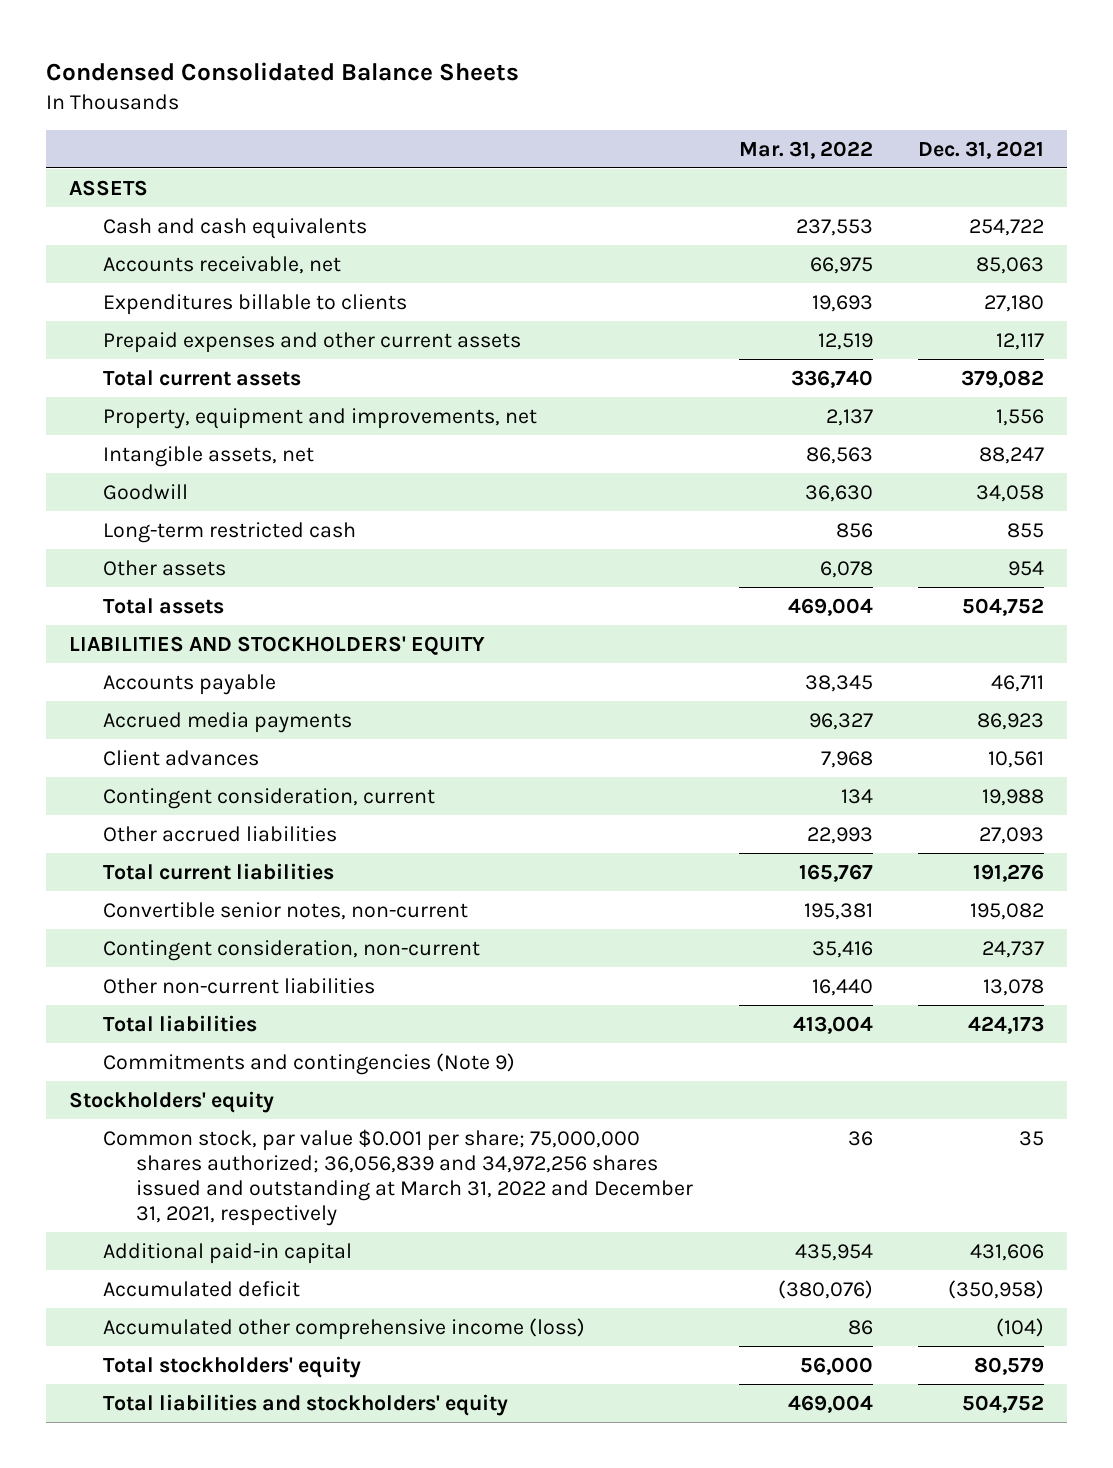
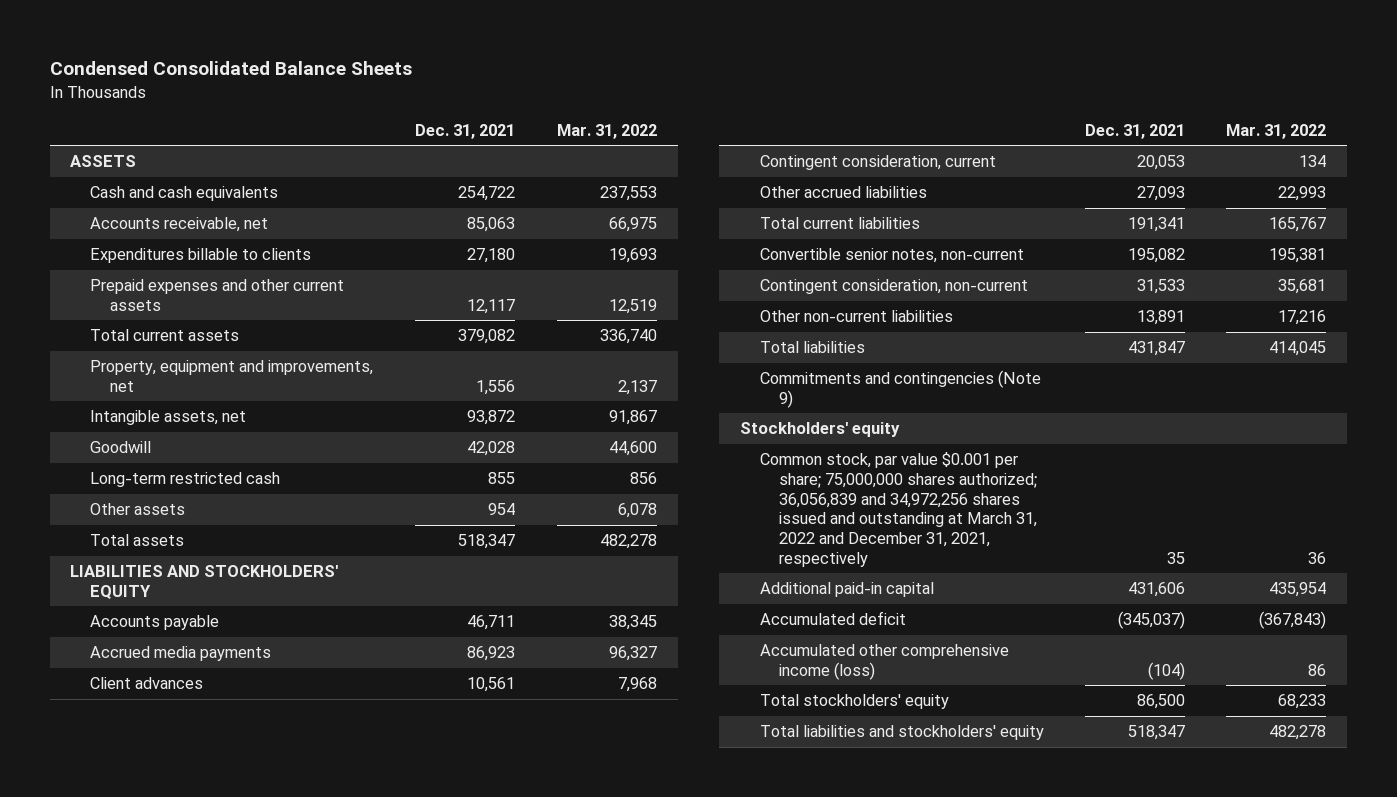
- | Mar. 31, 2022 | Dec. 31, 2021
+ | Dec. 31, 2021 | Mar. 31, 2022
- Intangible assets, net | 86,563 | 88,247
- Goodwill | 36,630 | 34,058
+ Intangible assets, net | 93,872 | 91,867
+ Goodwill | 42,028 | 44,600
- Total assets | 469,004 | 504,752
+ Total assets | 518,347 | 482,278
- Contingent consideration, current | 134 | 19,988
+ Contingent consideration, current | 20,053 | 134
- Total current liabilities | 165,767 | 191,276
+ Total current liabilities | 191,341 | 165,767
- Contingent consideration, non-current | 35,416 | 24,737
- Other non-current liabilities | 16,440 | 13,078
- Total liabilities | 413,004 | 424,173
+ Contingent consideration, non-current | 31,533 | 35,681
+ Other non-current liabilities | 13,891 | 17,216
+ Total liabilities | 431,847 | 414,045
- Accumulated deficit | (380,076) | (350,958)
+ Accumulated deficit | (345,037) | (367,843)
- Total stockholders' equity | 56,000 | 80,579
- Total liabilities and stockholders' equity | 469,004 | 504,752
+ Total stockholders' equity | 86,500 | 68,233
+ Total liabilities and stockholders' equity | 518,347 | 482,278

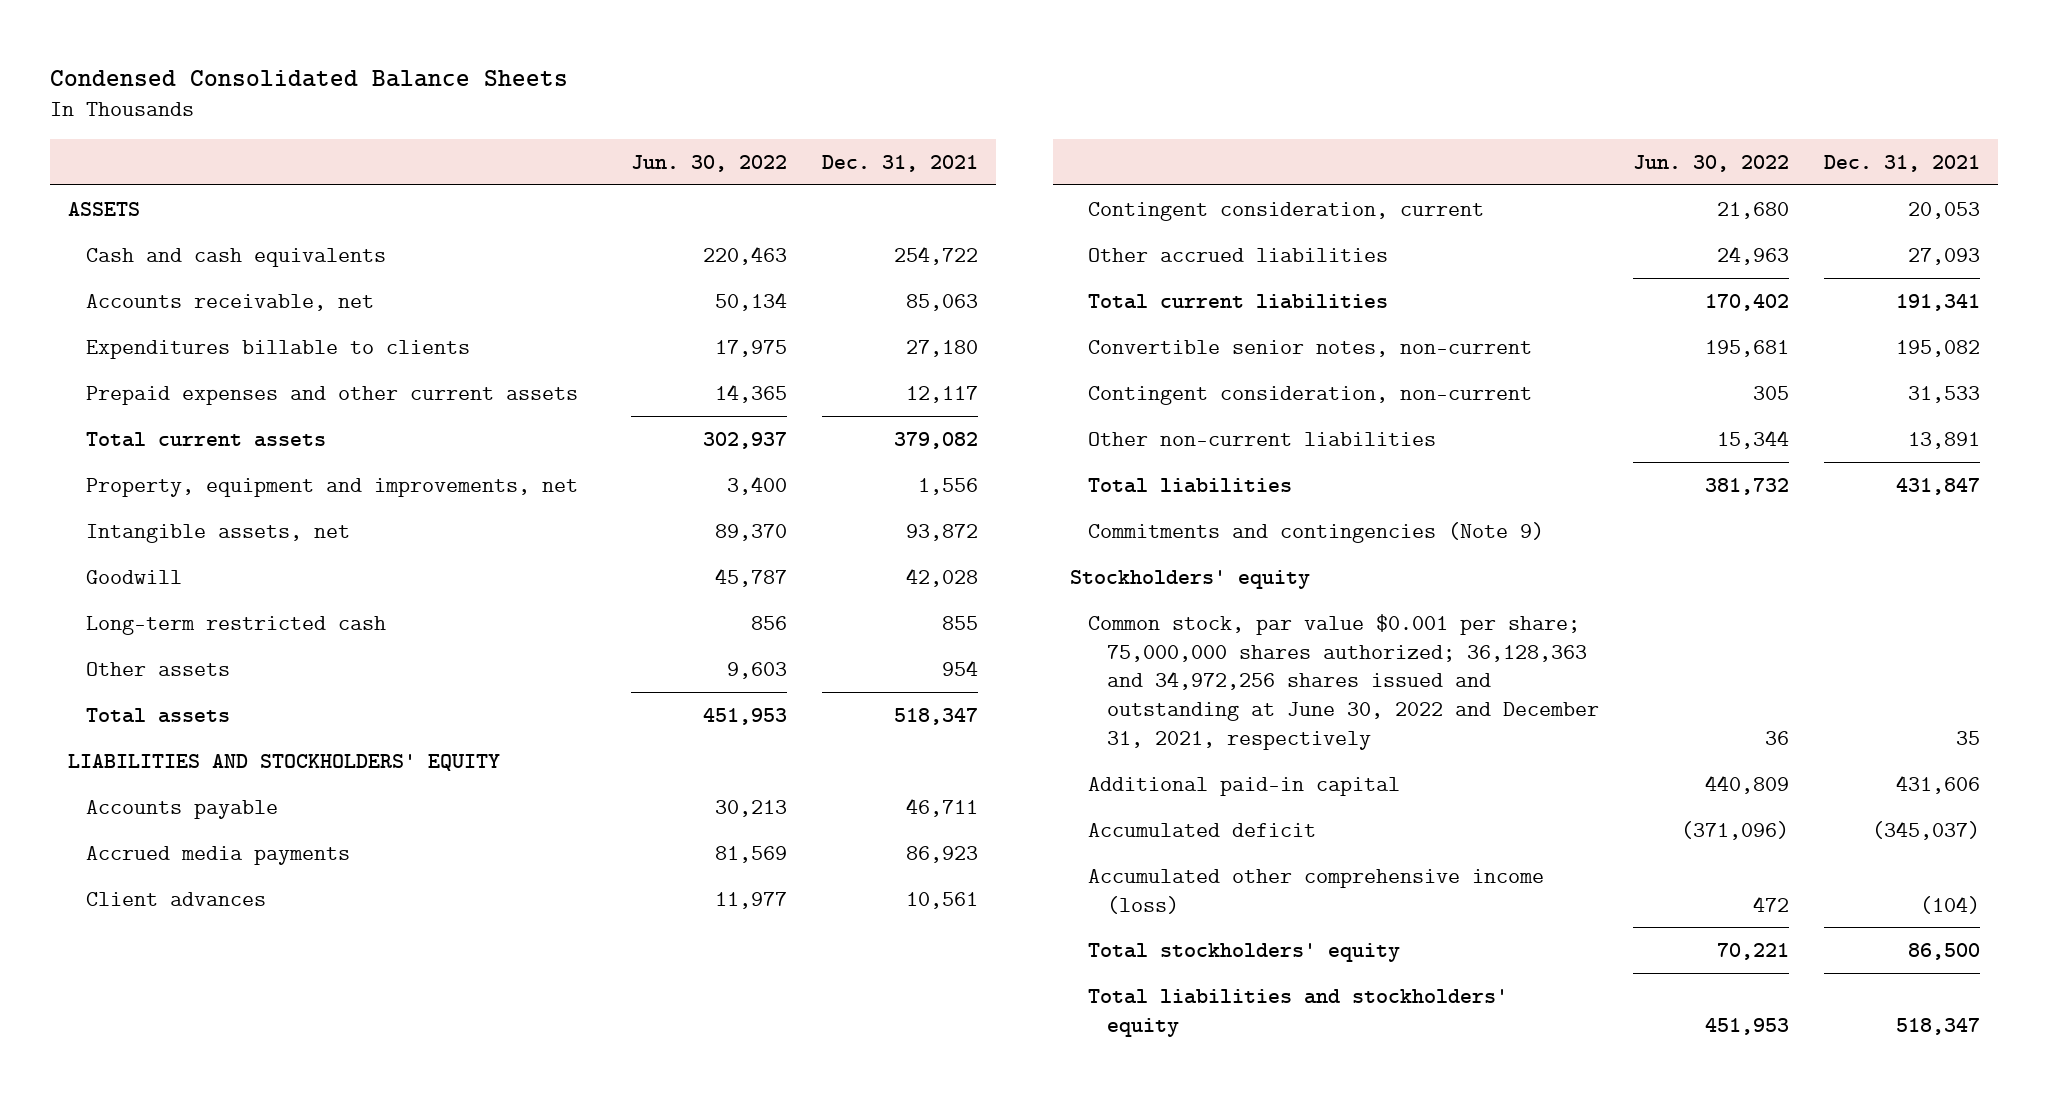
- | Dec. 31, 2021 | Mar. 31, 2022
+ | Jun. 30, 2022 | Dec. 31, 2021
- Common stock, par value $0.001 per share; 75,000,000 shares authorized; 36,056,839 and 34,972,256 shares issued and outstanding at March 31, 2022 and December 31, 2021, respectively | 35 | 36
+ Common stock, par value $0.001 per share; 75,000,000 shares authorized; 36,128,363 and 34,972,256 shares issued and outstanding at June 30, 2022 and December 31, 2021, respectively | 36 | 35

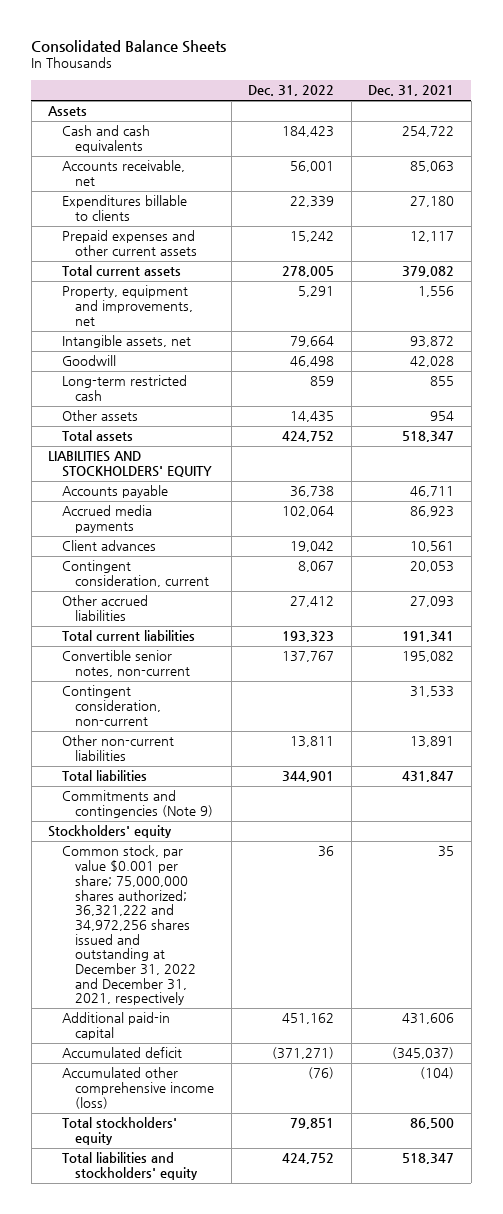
- Condensed Consolidated Balance Sheets
+ Consolidated Balance Sheets
- | Jun. 30, 2022 | Dec. 31, 2021
+ | Dec. 31, 2022 | Dec. 31, 2021
- ASSETS
+ Assets
- Common stock, par value $0.001 per share; 75,000,000 shares authorized; 36,128,363 and 34,972,256 shares issued and outstanding at June 30, 2022 and December 31, 2021, respectively | 36 | 35
+ Common stock, par value $0.001 per share; 75,000,000 shares authorized; 36,321,222 and 34,972,256 shares issued and outstanding at December 31, 2022 and December 31, 2021, respectively | 36 | 35

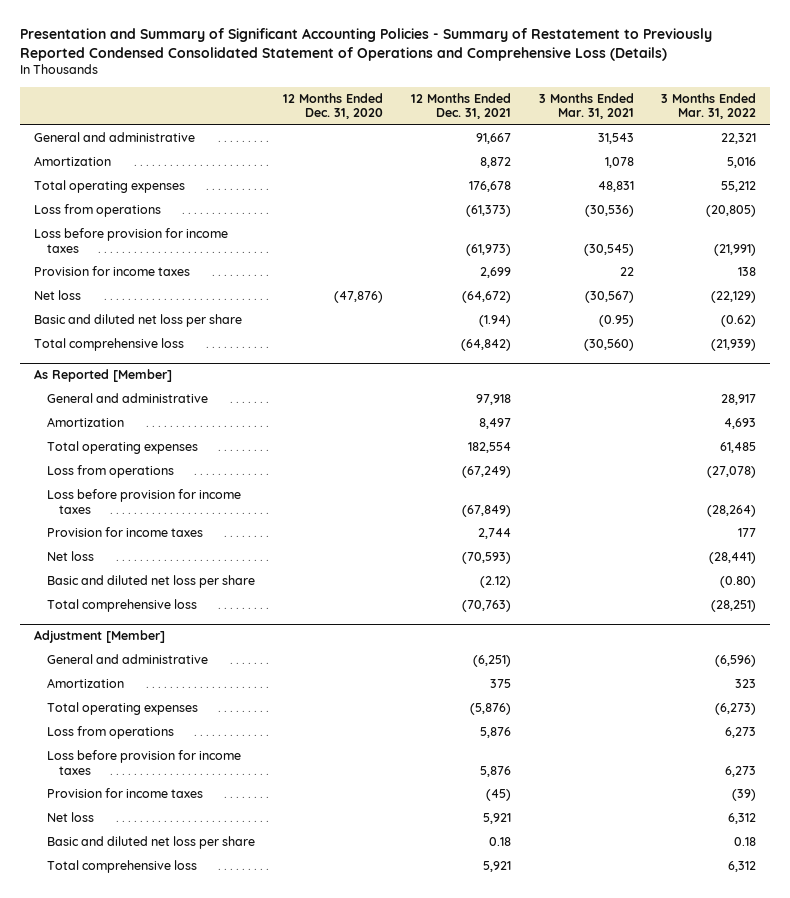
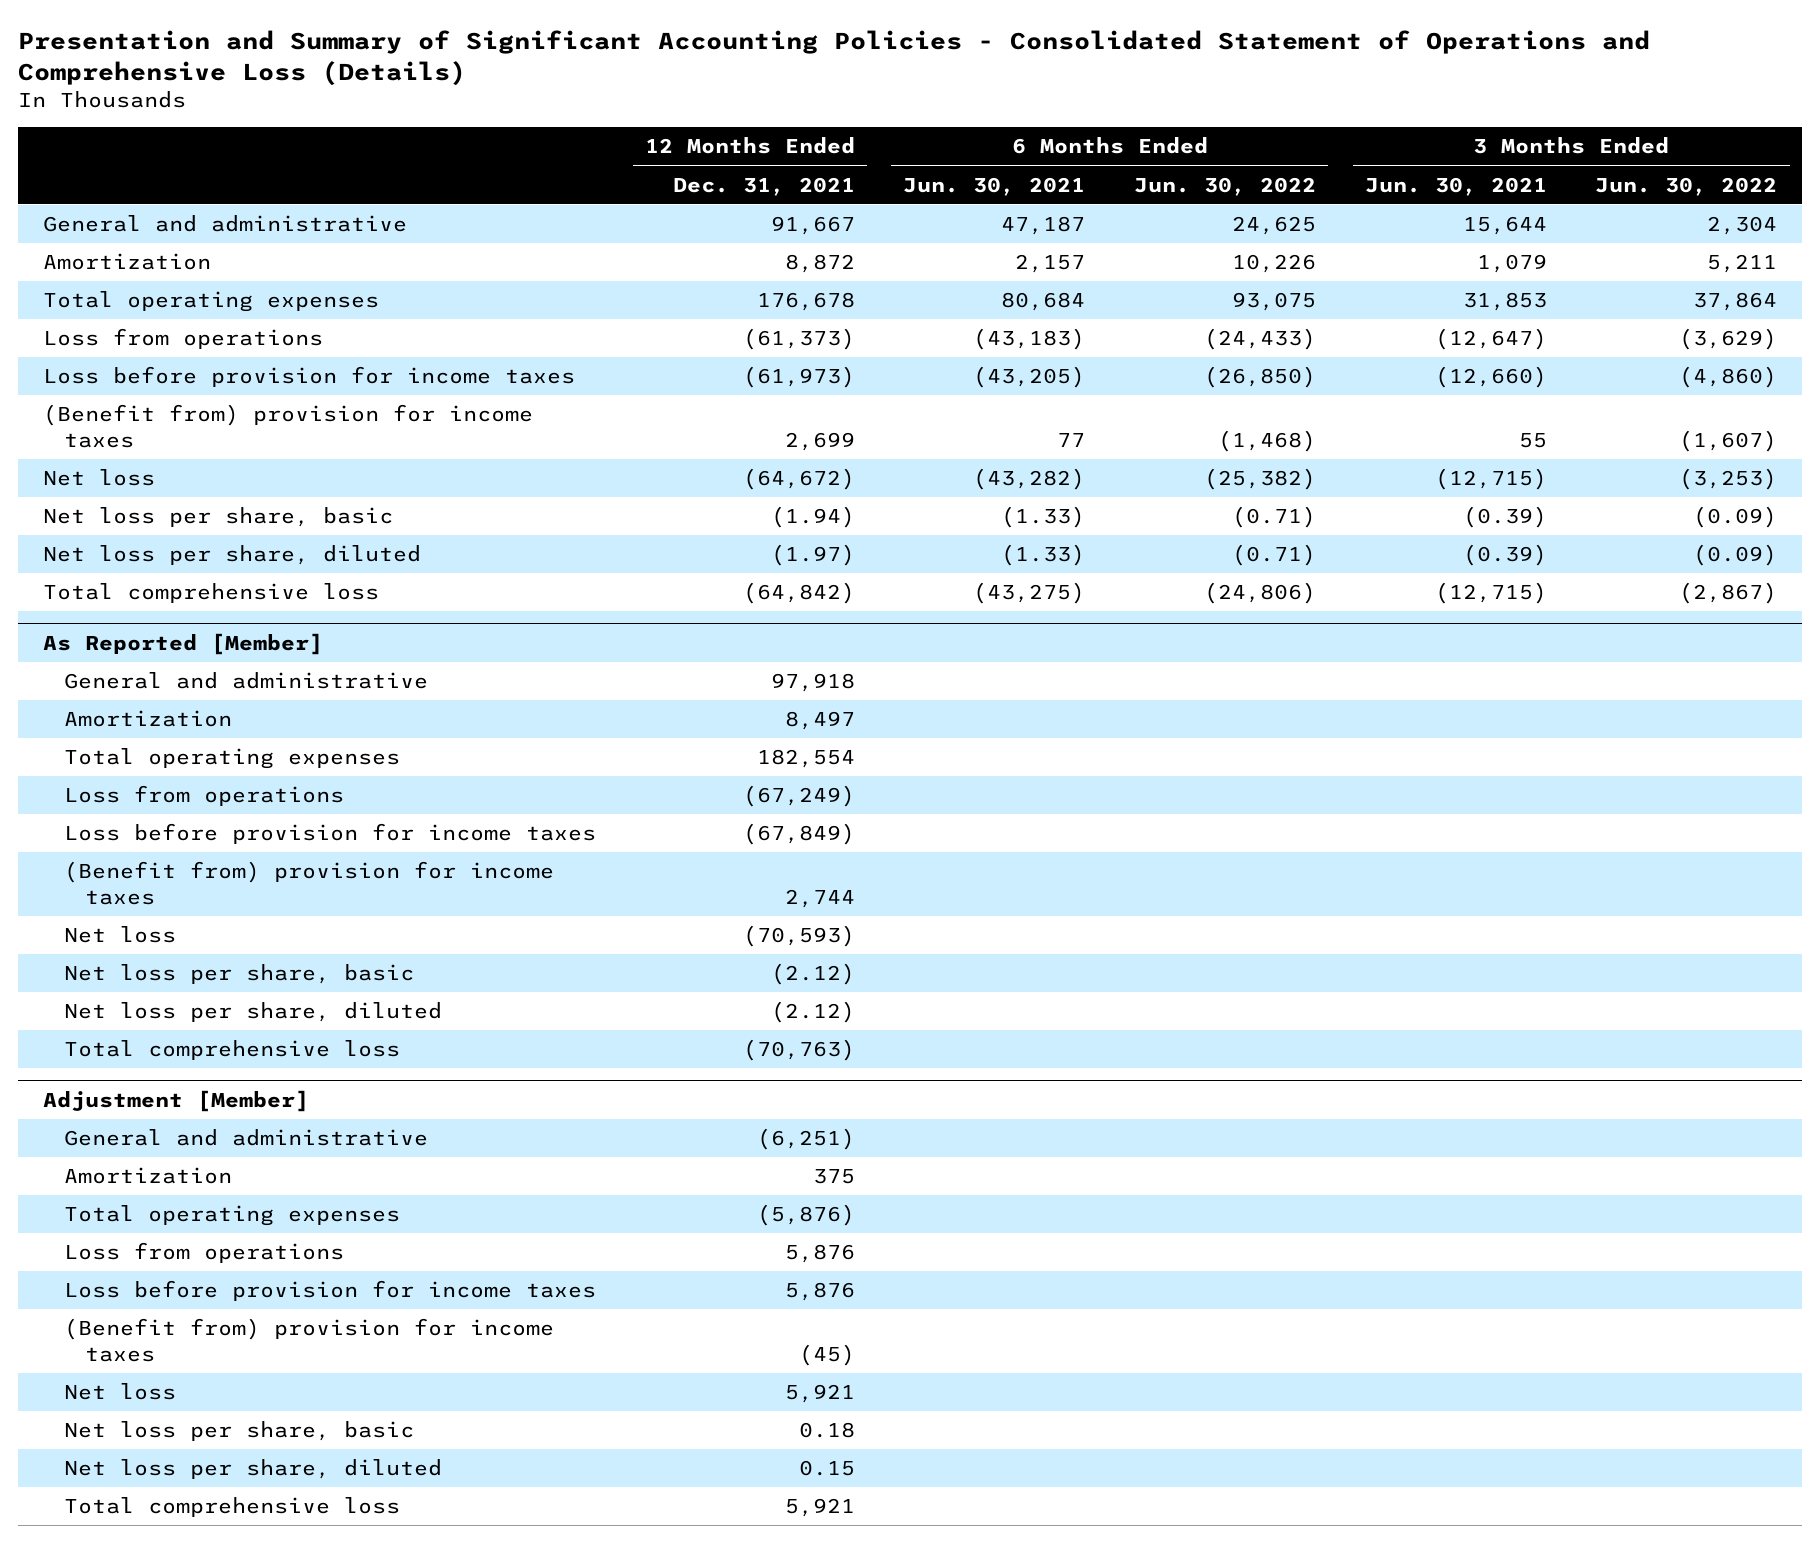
- Presentation and Summary of Significant Accounting Policies - Summary of Restatement to Previously Reported Condensed Consolidated Statement of Operations and Comprehensive Loss (Details)
+ Presentation and Summary of Significant Accounting Policies - Consolidated Statement of Operations and Comprehensive Loss (Details)
- | 12 Months Ended Dec. 31, 2020 | 12 Months Ended Dec. 31, 2021 | 3 Months Ended Mar. 31, 2021 | 3 Months Ended Mar. 31, 2022
+ | 12 Months Ended Dec. 31, 2021 | 6 Months Ended Jun. 30, 2021 | 6 Months Ended Jun. 30, 2022 | 3 Months Ended Jun. 30, 2021 | 3 Months Ended Jun. 30, 2022
- Provision for income taxes | | 2,699 | 22 | 138
+ (Benefit from) provision for income taxes | 2,699 | 77 | (1,468) | 55 | (1,607)
- Basic and diluted net loss per share | | (1.94) | (0.95) | (0.62)
+ Net loss per share, basic | (1.94) | (1.33) | (0.71) | (0.39) | (0.09)
+ Net loss per share, diluted | (1.97) | (1.33) | (0.71) | (0.39) | (0.09)
@ As Reported [Member]
- Provision for income taxes | | 2,744 | | 177
+ (Benefit from) provision for income taxes | 2,744 | | | |
- Basic and diluted net loss per share | | (2.12) | | (0.80)
+ Net loss per share, basic | (2.12) | | | |
+ Net loss per share, diluted | (2.12) | | | |
@ Adjustment [Member]
- Provision for income taxes | | (45) | | (39)
+ (Benefit from) provision for income taxes | (45) | | | |
- Basic and diluted net loss per share | | 0.18 | | 0.18
+ Net loss per share, basic | 0.18 | | | |
+ Net loss per share, diluted | 0.15 | | | |

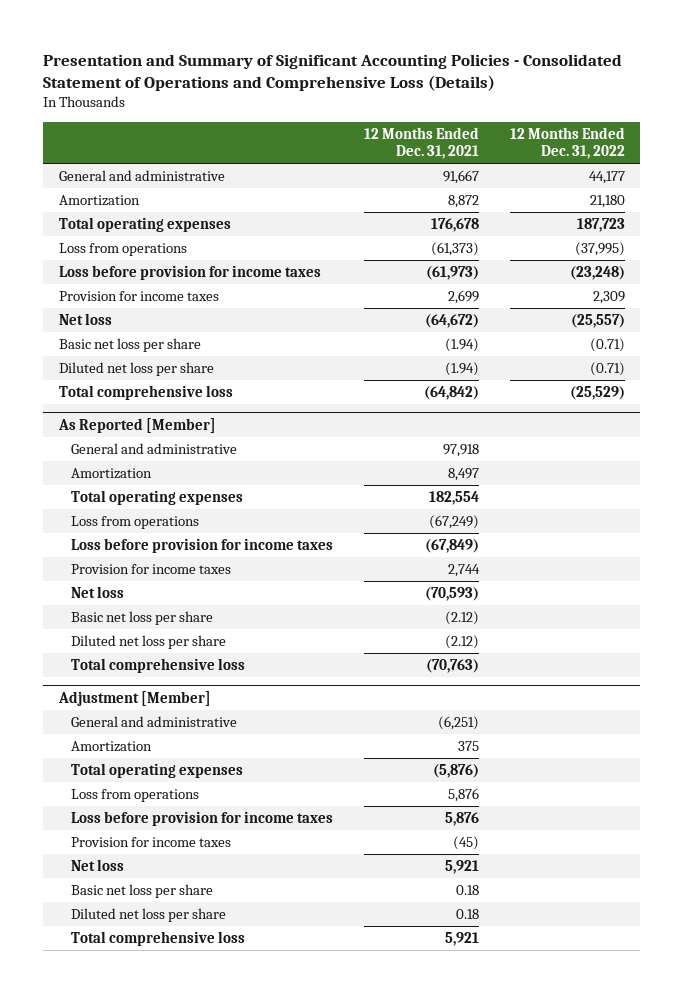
- | 12 Months Ended Dec. 31, 2021 | 6 Months Ended Jun. 30, 2021 | 6 Months Ended Jun. 30, 2022 | 3 Months Ended Jun. 30, 2021 | 3 Months Ended Jun. 30, 2022
+ | 12 Months Ended Dec. 31, 2021 | 12 Months Ended Dec. 31, 2022
- (Benefit from) provision for income taxes | 2,699 | 77 | (1,468) | 55 | (1,607)
+ Provision for income taxes | 2,699 | 2,309
- Net loss per share, basic | (1.94) | (1.33) | (0.71) | (0.39) | (0.09)
- Net loss per share, diluted | (1.97) | (1.33) | (0.71) | (0.39) | (0.09)
+ Basic net loss per share | (1.94) | (0.71)
+ Diluted net loss per share | (1.94) | (0.71)
@ As Reported [Member]
- (Benefit from) provision for income taxes | 2,744 | | | |
+ Provision for income taxes | 2,744 |
- Net loss per share, basic | (2.12) | | | |
- Net loss per share, diluted | (2.12) | | | |
+ Basic net loss per share | (2.12) |
+ Diluted net loss per share | (2.12) |
@ Adjustment [Member]
- (Benefit from) provision for income taxes | (45) | | | |
+ Provision for income taxes | (45) |
- Net loss per share, basic | 0.18 | | | |
- Net loss per share, diluted | 0.15 | | | |
+ Basic net loss per share | 0.18 |
+ Diluted net loss per share | 0.18 |

